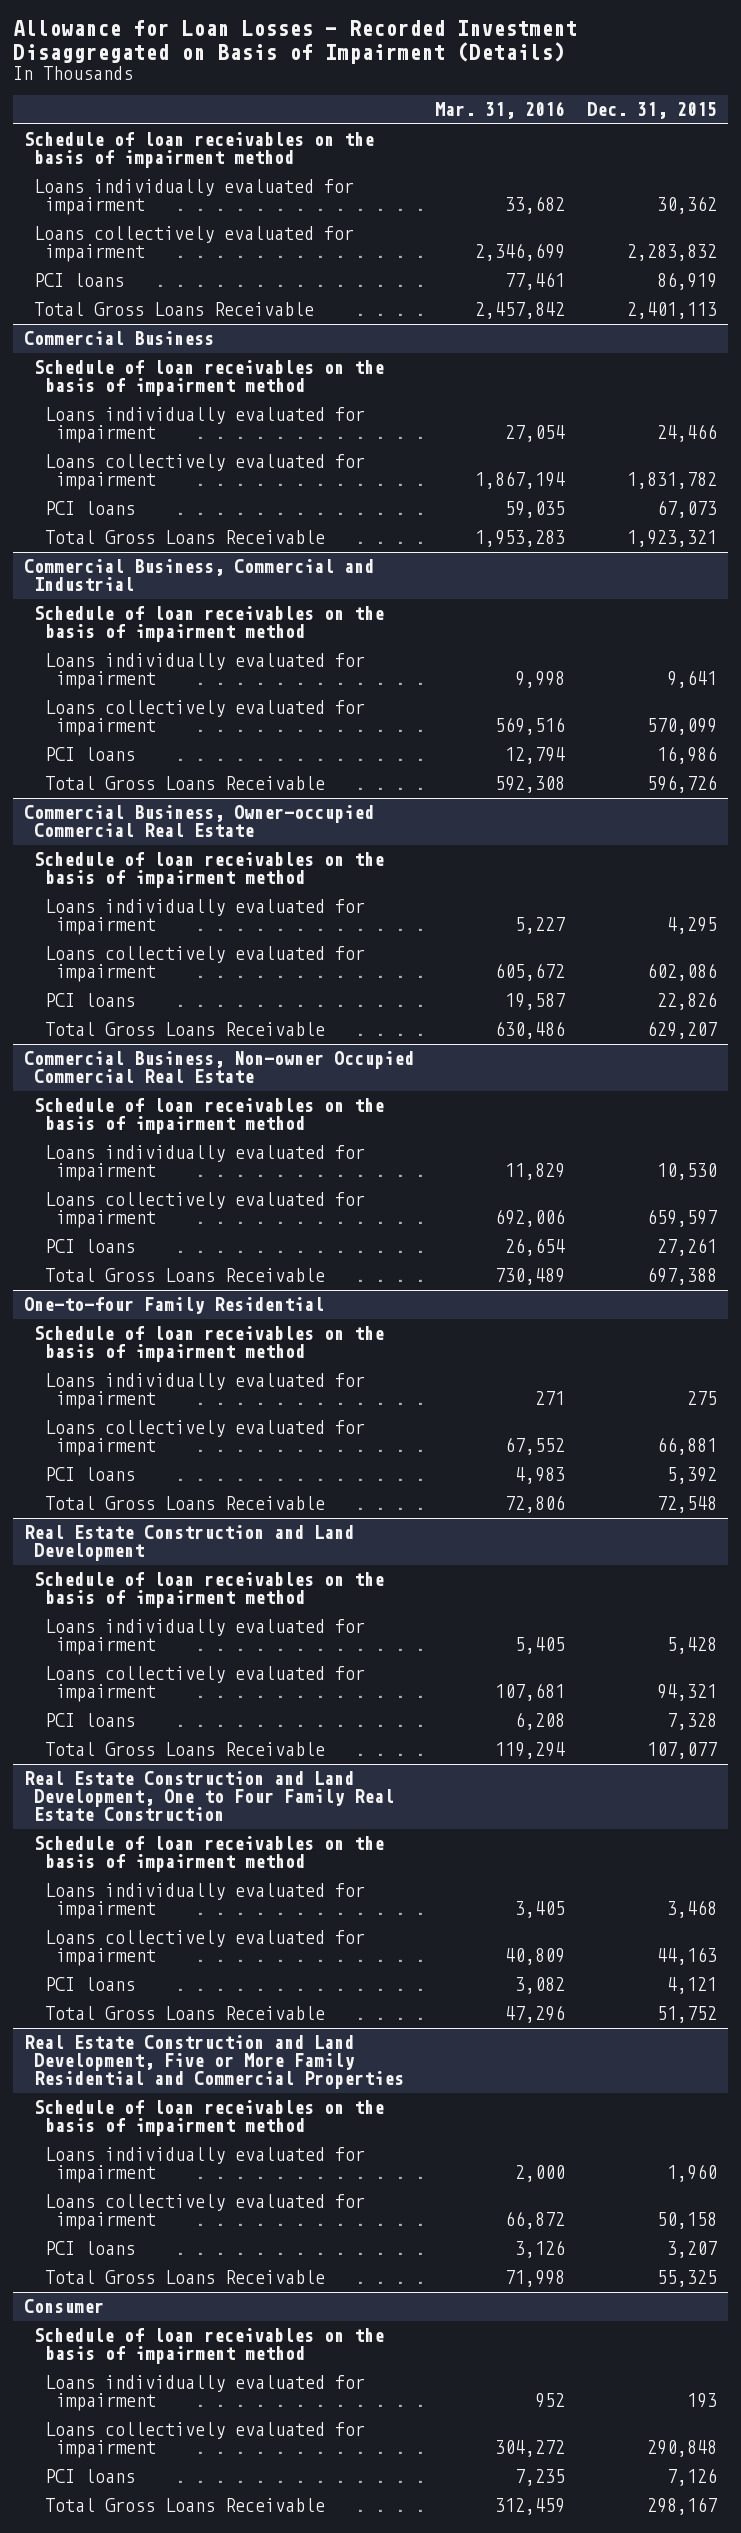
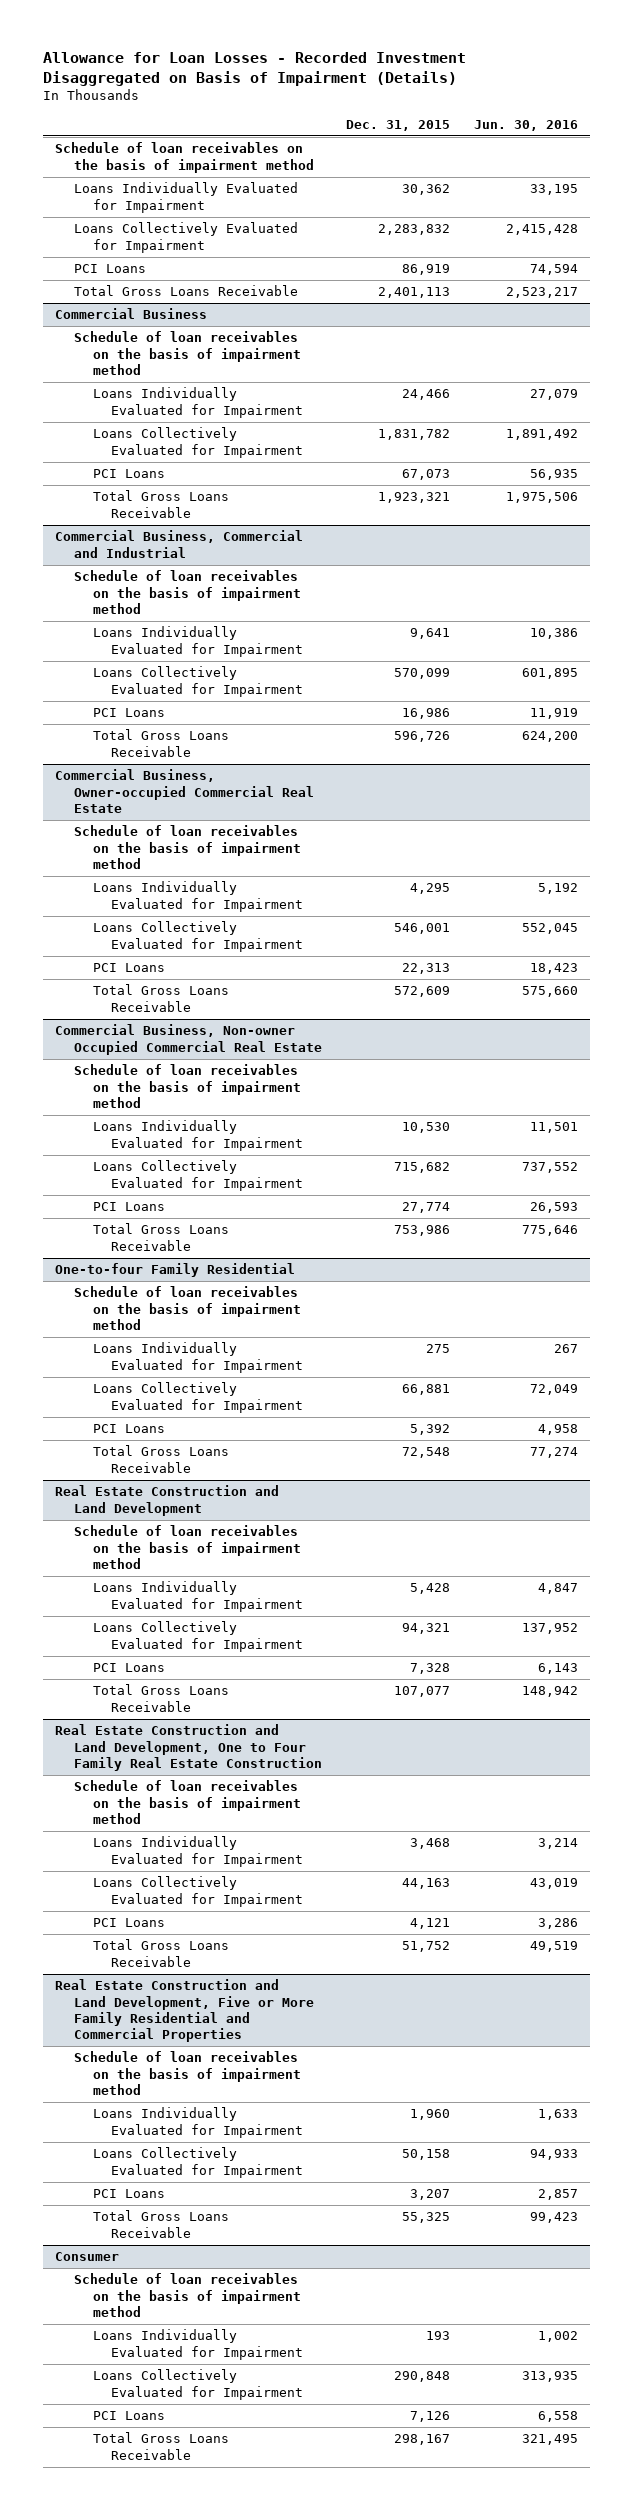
- | Mar. 31, 2016 | Dec. 31, 2015
+ | Dec. 31, 2015 | Jun. 30, 2016
- Loans individually evaluated for impairment | 33,682 | 30,362
- Loans collectively evaluated for impairment | 2,346,699 | 2,283,832
- PCI loans | 77,461 | 86,919
+ Loans Individually Evaluated for Impairment | 30,362 | 33,195
+ Loans Collectively Evaluated for Impairment | 2,283,832 | 2,415,428
+ PCI Loans | 86,919 | 74,594
@ Commercial Business
- Loans individually evaluated for impairment | 27,054 | 24,466
- Loans collectively evaluated for impairment | 1,867,194 | 1,831,782
- PCI loans | 59,035 | 67,073
+ Loans Individually Evaluated for Impairment | 24,466 | 27,079
+ Loans Collectively Evaluated for Impairment | 1,831,782 | 1,891,492
+ PCI Loans | 67,073 | 56,935
@ Commercial Business, Commercial and Industrial
- Loans individually evaluated for impairment | 9,998 | 9,641
- Loans collectively evaluated for impairment | 569,516 | 570,099
- PCI loans | 12,794 | 16,986
+ Loans Individually Evaluated for Impairment | 9,641 | 10,386
+ Loans Collectively Evaluated for Impairment | 570,099 | 601,895
+ PCI Loans | 16,986 | 11,919
@ Commercial Business, Owner-occupied Commercial Real Estate
- Loans individually evaluated for impairment | 5,227 | 4,295
- Loans collectively evaluated for impairment | 605,672 | 602,086
- PCI loans | 19,587 | 22,826
- Total Gross Loans Receivable | 630,486 | 629,207
+ Loans Individually Evaluated for Impairment | 4,295 | 5,192
+ Loans Collectively Evaluated for Impairment | 546,001 | 552,045
+ PCI Loans | 22,313 | 18,423
+ Total Gross Loans Receivable | 572,609 | 575,660
@ Commercial Business, Non-owner Occupied Commercial Real Estate
- Loans individually evaluated for impairment | 11,829 | 10,530
- Loans collectively evaluated for impairment | 692,006 | 659,597
- PCI loans | 26,654 | 27,261
- Total Gross Loans Receivable | 730,489 | 697,388
+ Loans Individually Evaluated for Impairment | 10,530 | 11,501
+ Loans Collectively Evaluated for Impairment | 715,682 | 737,552
+ PCI Loans | 27,774 | 26,593
+ Total Gross Loans Receivable | 753,986 | 775,646
@ One-to-four Family Residential
- Loans individually evaluated for impairment | 271 | 275
- Loans collectively evaluated for impairment | 67,552 | 66,881
- PCI loans | 4,983 | 5,392
+ Loans Individually Evaluated for Impairment | 275 | 267
+ Loans Collectively Evaluated for Impairment | 66,881 | 72,049
+ PCI Loans | 5,392 | 4,958
@ Real Estate Construction and Land Development
- Loans individually evaluated for impairment | 5,405 | 5,428
- Loans collectively evaluated for impairment | 107,681 | 94,321
- PCI loans | 6,208 | 7,328
+ Loans Individually Evaluated for Impairment | 5,428 | 4,847
+ Loans Collectively Evaluated for Impairment | 94,321 | 137,952
+ PCI Loans | 7,328 | 6,143
@ Real Estate Construction and Land Development, One to Four Family Real Estate Construction
- Loans individually evaluated for impairment | 3,405 | 3,468
- Loans collectively evaluated for impairment | 40,809 | 44,163
- PCI loans | 3,082 | 4,121
+ Loans Individually Evaluated for Impairment | 3,468 | 3,214
+ Loans Collectively Evaluated for Impairment | 44,163 | 43,019
+ PCI Loans | 4,121 | 3,286
@ Real Estate Construction and Land Development, Five or More Family Residential and Commercial Properties
- Loans individually evaluated for impairment | 2,000 | 1,960
- Loans collectively evaluated for impairment | 66,872 | 50,158
- PCI loans | 3,126 | 3,207
+ Loans Individually Evaluated for Impairment | 1,960 | 1,633
+ Loans Collectively Evaluated for Impairment | 50,158 | 94,933
+ PCI Loans | 3,207 | 2,857
@ Consumer
- Loans individually evaluated for impairment | 952 | 193
- Loans collectively evaluated for impairment | 304,272 | 290,848
- PCI loans | 7,235 | 7,126
+ Loans Individually Evaluated for Impairment | 193 | 1,002
+ Loans Collectively Evaluated for Impairment | 290,848 | 313,935
+ PCI Loans | 7,126 | 6,558

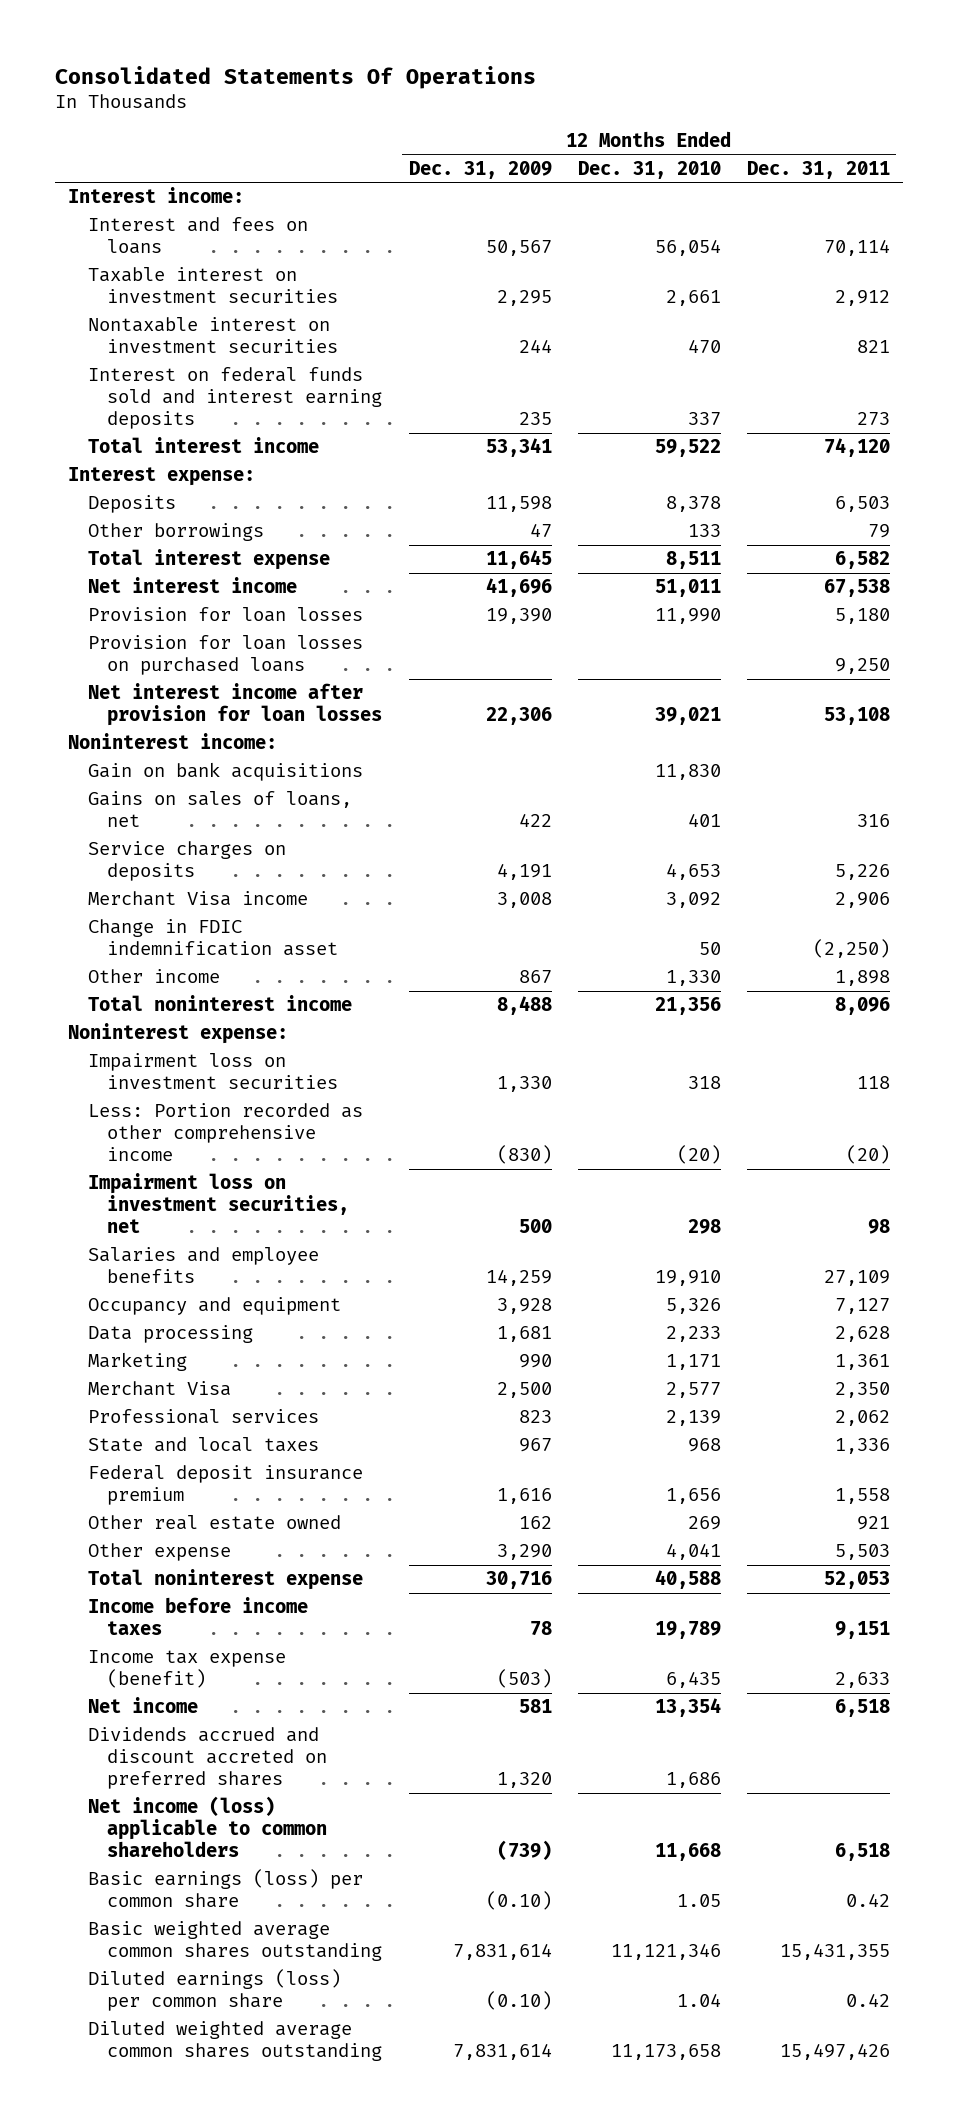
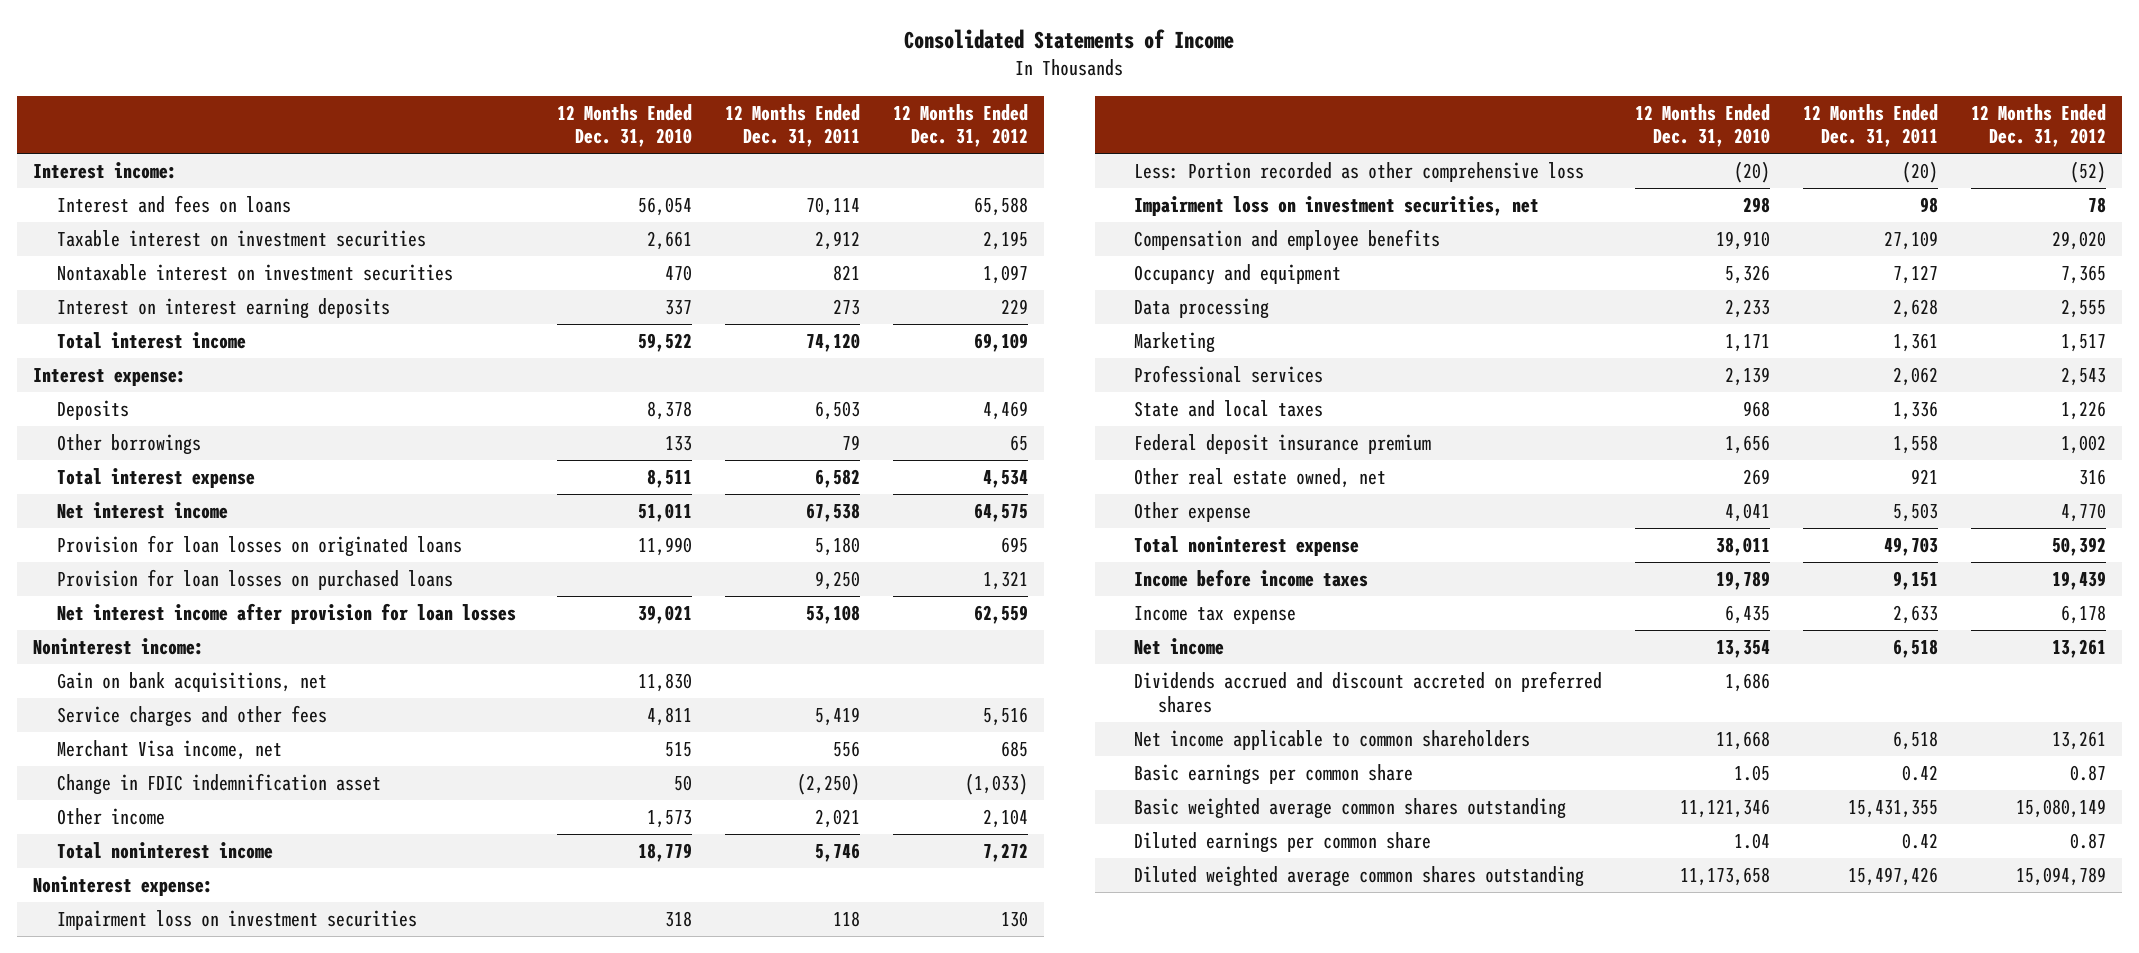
- Consolidated Statements Of Operations
+ Consolidated Statements of Income
- | 12 Months Ended Dec. 31, 2009 | 12 Months Ended Dec. 31, 2010 | 12 Months Ended Dec. 31, 2011
+ | 12 Months Ended Dec. 31, 2010 | 12 Months Ended Dec. 31, 2011 | 12 Months Ended Dec. 31, 2012
- Interest on federal funds sold and interest earning deposits | 235 | 337 | 273
+ Interest on interest earning deposits | 337 | 273 | 229
- Provision for loan losses | 19,390 | 11,990 | 5,180
+ Provision for loan losses on originated loans | 11,990 | 5,180 | 695
- Gain on bank acquisitions | | 11,830 |
- Gains on sales of loans, net | 422 | 401 | 316
- Service charges on deposits | 4,191 | 4,653 | 5,226
- Merchant Visa income | 3,008 | 3,092 | 2,906
+ Gain on bank acquisitions, net | 11,830 | |
+ Service charges and other fees | 4,811 | 5,419 | 5,516
+ Merchant Visa income, net | 515 | 556 | 685
- Other income | 867 | 1,330 | 1,898
- Total noninterest income | 8,488 | 21,356 | 8,096
+ Other income | 1,573 | 2,021 | 2,104
+ Total noninterest income | 18,779 | 5,746 | 7,272
- Less: Portion recorded as other comprehensive income | (830) | (20) | (20)
+ Less: Portion recorded as other comprehensive loss | (20) | (20) | (52)
- Salaries and employee benefits | 14,259 | 19,910 | 27,109
+ Compensation and employee benefits | 19,910 | 27,109 | 29,020
- Merchant Visa | 2,500 | 2,577 | 2,350
- Other real estate owned | 162 | 269 | 921
+ Other real estate owned, net | 269 | 921 | 316
- Total noninterest expense | 30,716 | 40,588 | 52,053
+ Total noninterest expense | 38,011 | 49,703 | 50,392
- Income tax expense (benefit) | (503) | 6,435 | 2,633
+ Income tax expense | 6,435 | 2,633 | 6,178
- Net income (loss) applicable to common shareholders | (739) | 11,668 | 6,518
- Basic earnings (loss) per common share | (0.10) | 1.05 | 0.42
+ Net income applicable to common shareholders | 11,668 | 6,518 | 13,261
+ Basic earnings per common share | 1.05 | 0.42 | 0.87
- Diluted earnings (loss) per common share | (0.10) | 1.04 | 0.42
+ Diluted earnings per common share | 1.04 | 0.42 | 0.87

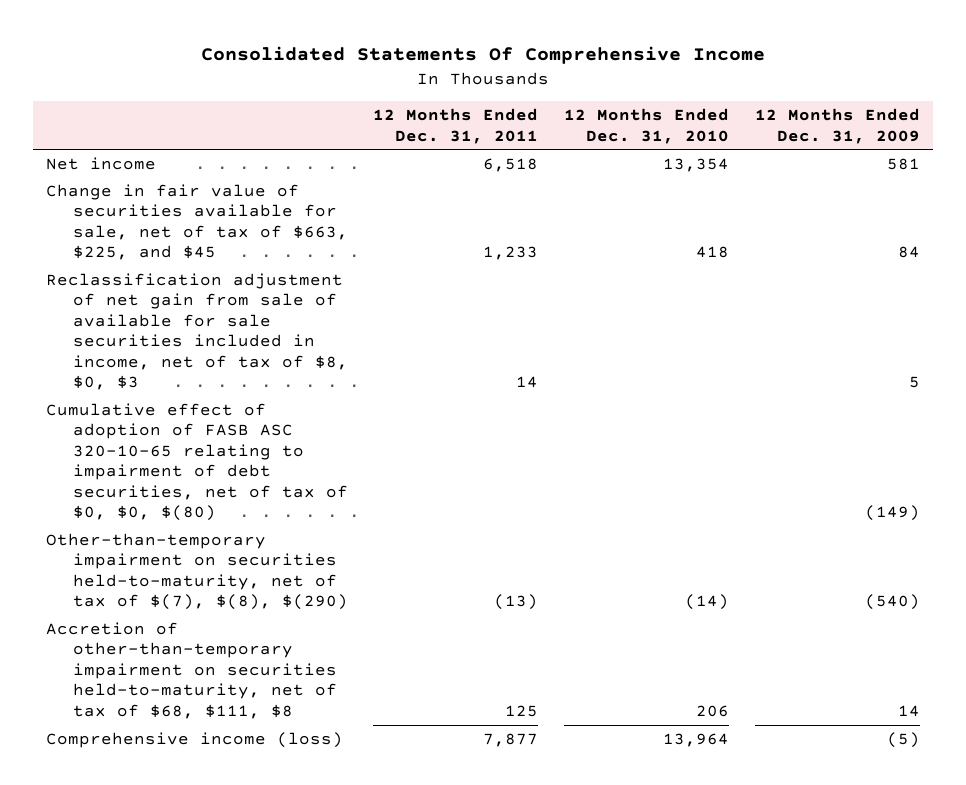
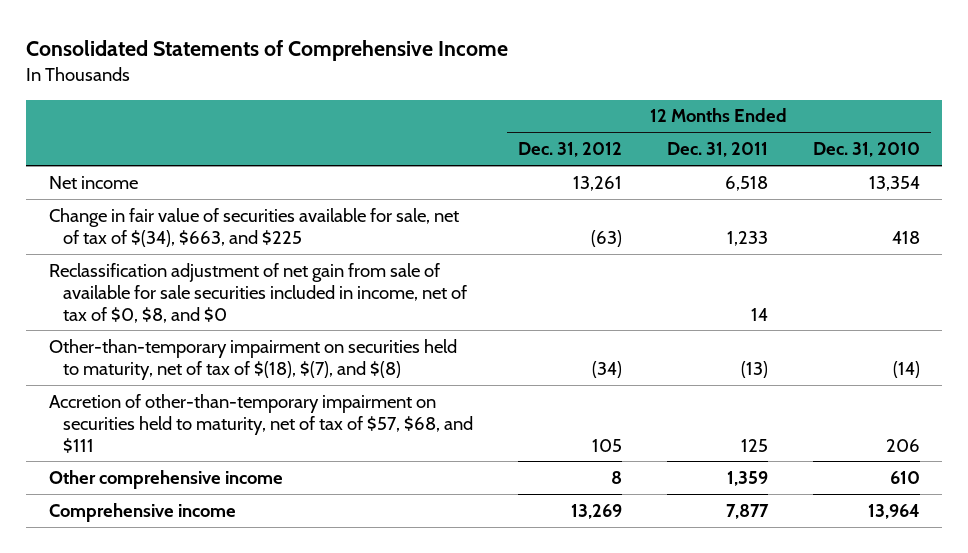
- Consolidated Statements Of Comprehensive Income
+ Consolidated Statements of Comprehensive Income
- | 12 Months Ended Dec. 31, 2011 | 12 Months Ended Dec. 31, 2010 | 12 Months Ended Dec. 31, 2009
+ | 12 Months Ended Dec. 31, 2012 | 12 Months Ended Dec. 31, 2011 | 12 Months Ended Dec. 31, 2010
- Change in fair value of securities available for sale, net of tax of $663, $225, and $45 | 1,233 | 418 | 84
- Reclassification adjustment of net gain from sale of available for sale securities included in income, net of tax of $8, $0, $3 | 14 | | 5
- Cumulative effect of adoption of FASB ASC 320-10-65 relating to impairment of debt securities, net of tax of $0, $0, $(80) | | | (149)
- Other-than-temporary impairment on securities held-to-maturity, net of tax of $(7), $(8), $(290) | (13) | (14) | (540)
- Accretion of other-than-temporary impairment on securities held-to-maturity, net of tax of $68, $111, $8 | 125 | 206 | 14
- Comprehensive income (loss) | 7,877 | 13,964 | (5)
+ Change in fair value of securities available for sale, net of tax of $(34), $663, and $225 | (63) | 1,233 | 418
+ Reclassification adjustment of net gain from sale of available for sale securities included in income, net of tax of $0, $8, and $0 | | 14 |
+ Other-than-temporary impairment on securities held to maturity, net of tax of $(18), $(7), and $(8) | (34) | (13) | (14)
+ Accretion of other-than-temporary impairment on securities held to maturity, net of tax of $57, $68, and $111 | 105 | 125 | 206
+ Other comprehensive income | 8 | 1,359 | 610
+ Comprehensive income | 13,269 | 7,877 | 13,964

